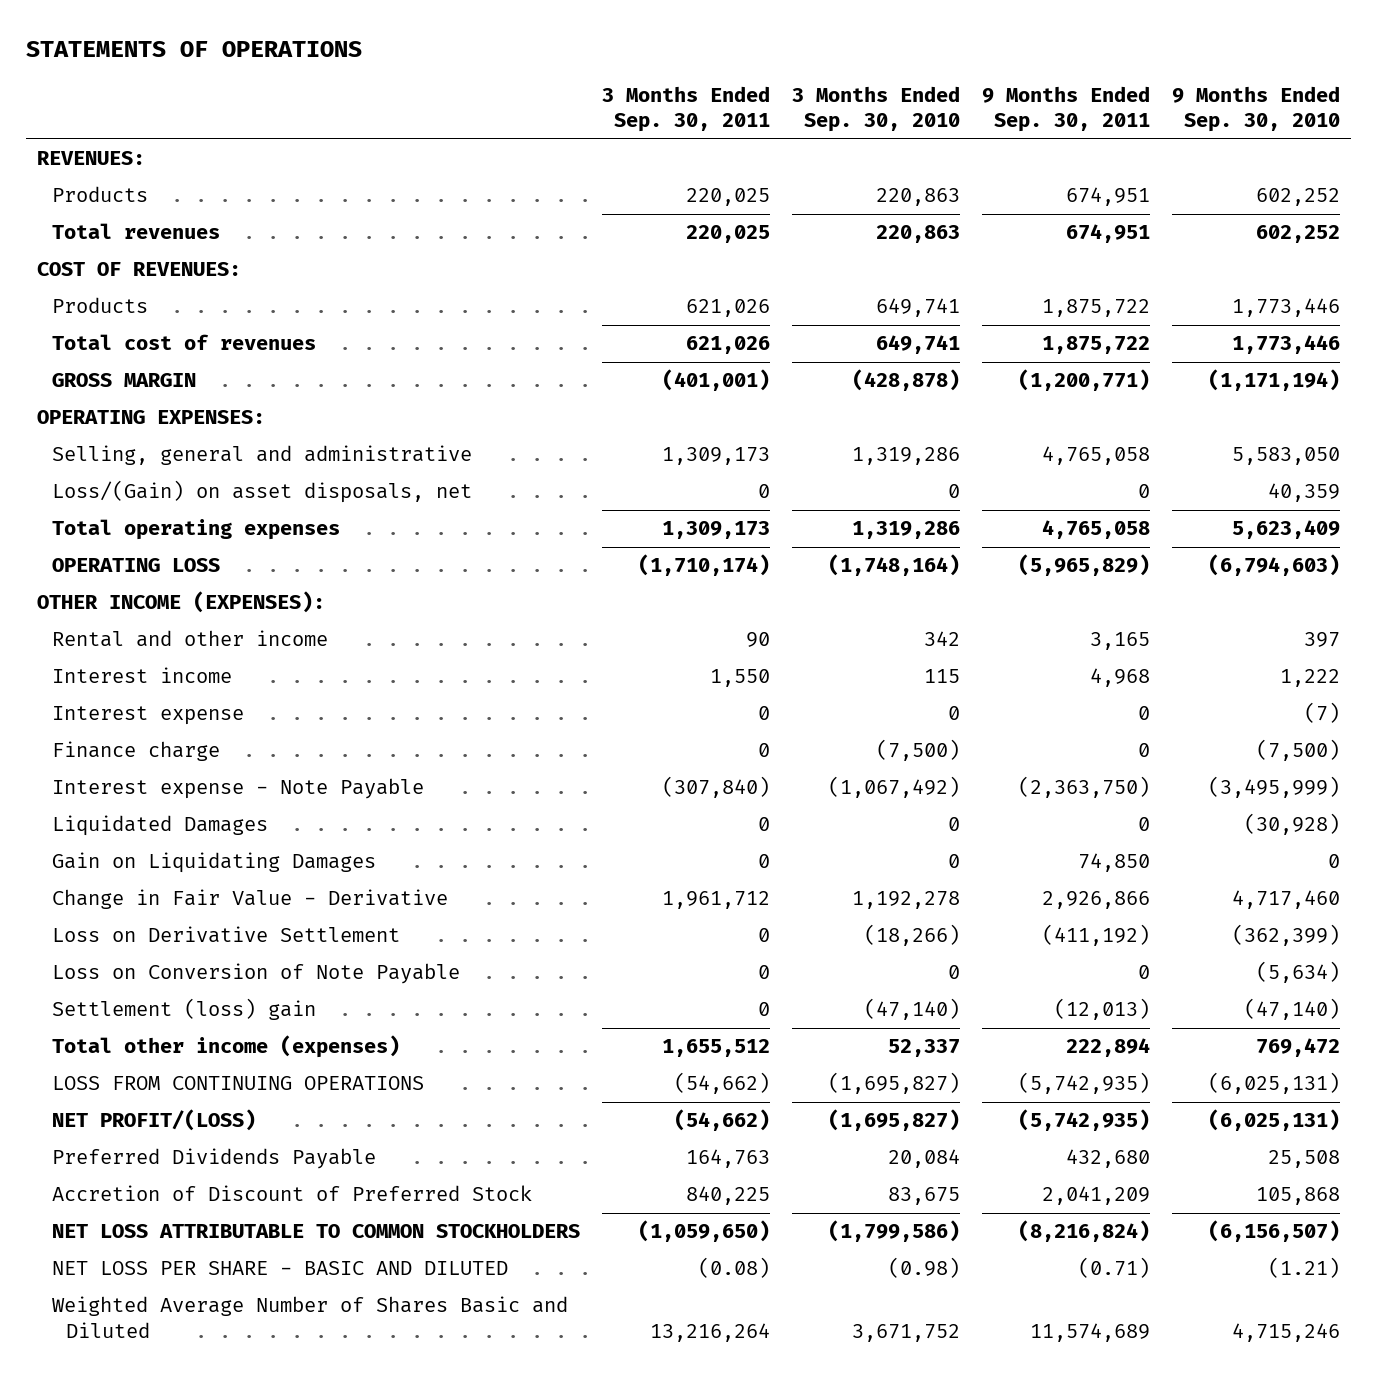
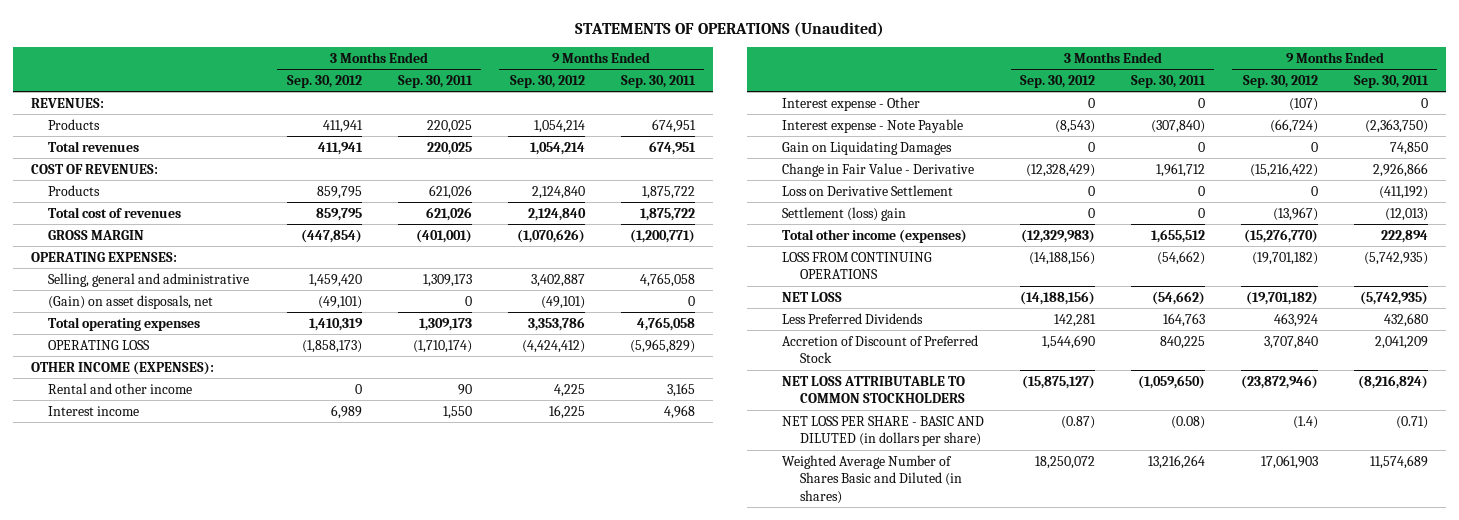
- STATEMENTS OF OPERATIONS
+ STATEMENTS OF OPERATIONS (Unaudited)
- | 3 Months Ended Sep. 30, 2011 | 3 Months Ended Sep. 30, 2010 | 9 Months Ended Sep. 30, 2011 | 9 Months Ended Sep. 30, 2010
+ | 3 Months Ended Sep. 30, 2012 | 3 Months Ended Sep. 30, 2011 | 9 Months Ended Sep. 30, 2012 | 9 Months Ended Sep. 30, 2011
- Loss/(Gain) on asset disposals, net | 0 | 0 | 0 | 40,359
+ (Gain) on asset disposals, net | (49,101) | 0 | (49,101) | 0
- Interest expense | 0 | 0 | 0 | (7)
- Finance charge | 0 | (7,500) | 0 | (7,500)
+ Interest expense - Other | 0 | 0 | (107) | 0
- Liquidated Damages | 0 | 0 | 0 | (30,928)
- Loss on Conversion of Note Payable | 0 | 0 | 0 | (5,634)
- NET PROFIT/(LOSS) | (54,662) | (1,695,827) | (5,742,935) | (6,025,131)
- Preferred Dividends Payable | 164,763 | 20,084 | 432,680 | 25,508
+ NET LOSS | (14,188,156) | (54,662) | (19,701,182) | (5,742,935)
+ Less Preferred Dividends | 142,281 | 164,763 | 463,924 | 432,680
- NET LOSS PER SHARE - BASIC AND DILUTED | (0.08) | (0.98) | (0.71) | (1.21)
- Weighted Average Number of Shares Basic and Diluted | 13,216,264 | 3,671,752 | 11,574,689 | 4,715,246
+ NET LOSS PER SHARE - BASIC AND DILUTED (in dollars per share) | (0.87) | (0.08) | (1.4) | (0.71)
+ Weighted Average Number of Shares Basic and Diluted (in shares) | 18,250,072 | 13,216,264 | 17,061,903 | 11,574,689

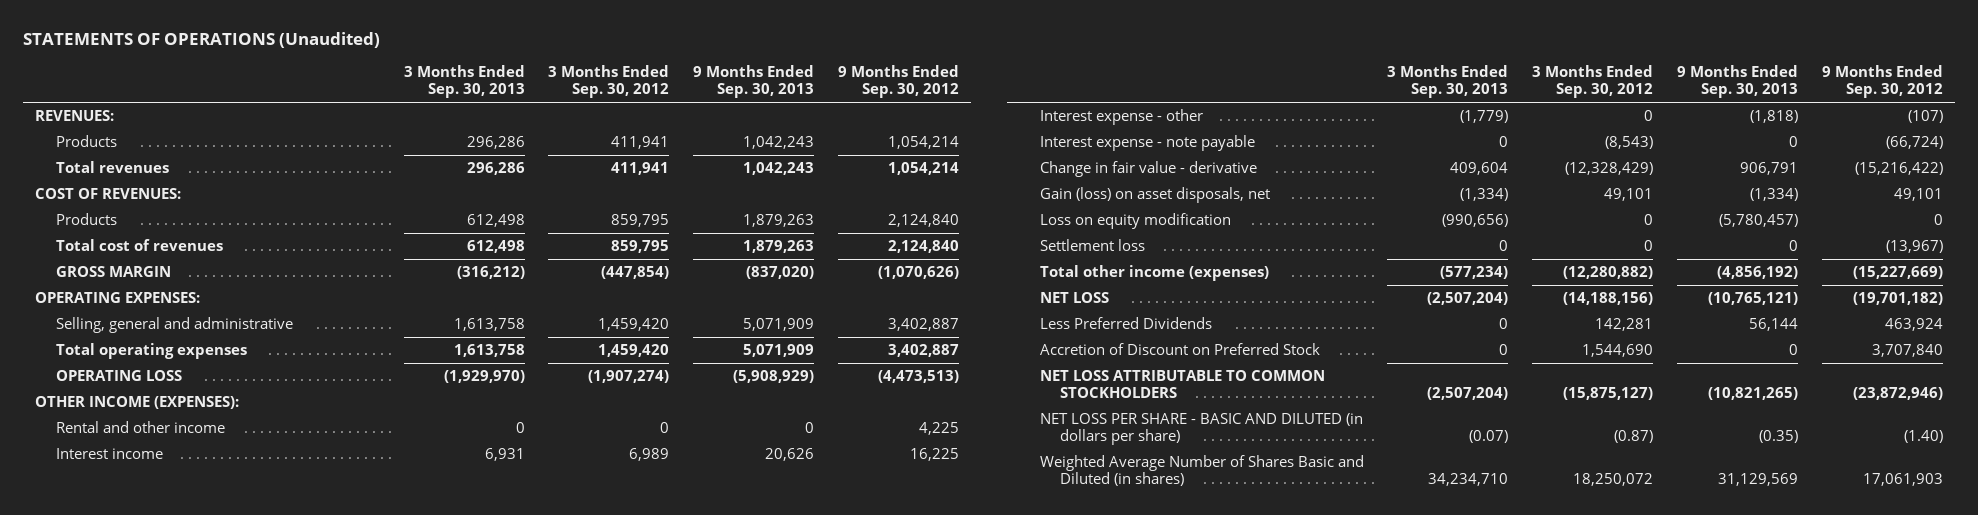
- | 3 Months Ended Sep. 30, 2012 | 3 Months Ended Sep. 30, 2011 | 9 Months Ended Sep. 30, 2012 | 9 Months Ended Sep. 30, 2011
+ | 3 Months Ended Sep. 30, 2013 | 3 Months Ended Sep. 30, 2012 | 9 Months Ended Sep. 30, 2013 | 9 Months Ended Sep. 30, 2012
- (Gain) on asset disposals, net | (49,101) | 0 | (49,101) | 0
- Total operating expenses | 1,410,319 | 1,309,173 | 3,353,786 | 4,765,058
- OPERATING LOSS | (1,858,173) | (1,710,174) | (4,424,412) | (5,965,829)
+ Total operating expenses | 1,613,758 | 1,459,420 | 5,071,909 | 3,402,887
+ OPERATING LOSS | (1,929,970) | (1,907,274) | (5,908,929) | (4,473,513)
- Interest expense - Other | 0 | 0 | (107) | 0
- Interest expense - Note Payable | (8,543) | (307,840) | (66,724) | (2,363,750)
- Gain on Liquidating Damages | 0 | 0 | 0 | 74,850
- Change in Fair Value - Derivative | (12,328,429) | 1,961,712 | (15,216,422) | 2,926,866
- Loss on Derivative Settlement | 0 | 0 | 0 | (411,192)
- Settlement (loss) gain | 0 | 0 | (13,967) | (12,013)
- Total other income (expenses) | (12,329,983) | 1,655,512 | (15,276,770) | 222,894
- LOSS FROM CONTINUING OPERATIONS | (14,188,156) | (54,662) | (19,701,182) | (5,742,935)
+ Interest expense - other | (1,779) | 0 | (1,818) | (107)
+ Interest expense - note payable | 0 | (8,543) | 0 | (66,724)
+ Change in fair value - derivative | 409,604 | (12,328,429) | 906,791 | (15,216,422)
+ Gain (loss) on asset disposals, net | (1,334) | 49,101 | (1,334) | 49,101
+ Loss on equity modification | (990,656) | 0 | (5,780,457) | 0
+ Settlement loss | 0 | 0 | 0 | (13,967)
+ Total other income (expenses) | (577,234) | (12,280,882) | (4,856,192) | (15,227,669)
- Accretion of Discount of Preferred Stock | 1,544,690 | 840,225 | 3,707,840 | 2,041,209
+ Accretion of Discount on Preferred Stock | 0 | 1,544,690 | 0 | 3,707,840
- NET LOSS PER SHARE - BASIC AND DILUTED (in dollars per share) | (0.87) | (0.08) | (1.4) | (0.71)
+ NET LOSS PER SHARE - BASIC AND DILUTED (in dollars per share) | (0.07) | (0.87) | (0.35) | (1.40)

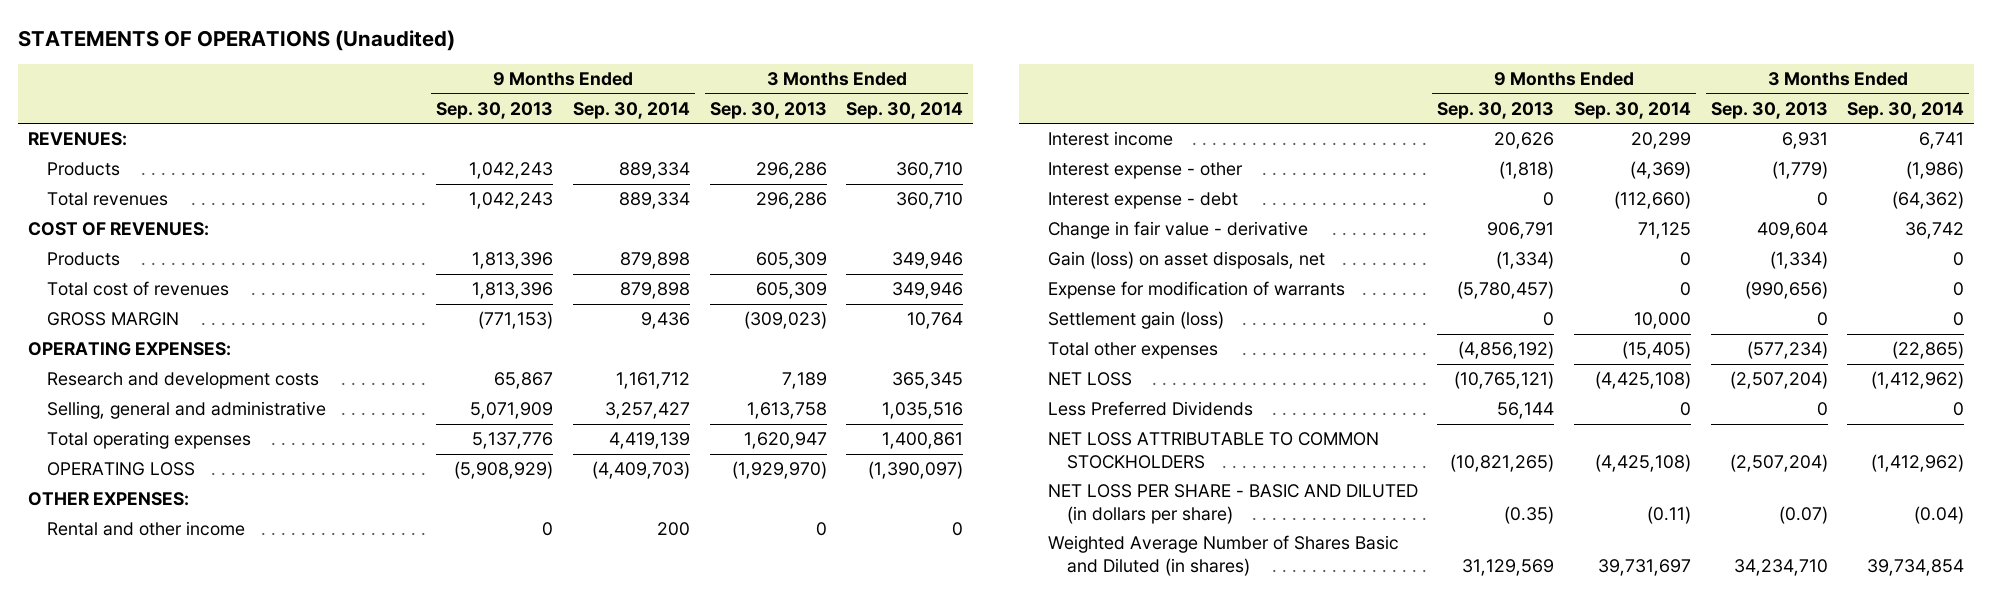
- | 3 Months Ended Sep. 30, 2013 | 3 Months Ended Sep. 30, 2012 | 9 Months Ended Sep. 30, 2013 | 9 Months Ended Sep. 30, 2012
+ | 9 Months Ended Sep. 30, 2013 | 9 Months Ended Sep. 30, 2014 | 3 Months Ended Sep. 30, 2013 | 3 Months Ended Sep. 30, 2014
- Products | 612,498 | 859,795 | 1,879,263 | 2,124,840
- Total cost of revenues | 612,498 | 859,795 | 1,879,263 | 2,124,840
- GROSS MARGIN | (316,212) | (447,854) | (837,020) | (1,070,626)
+ Products | 1,813,396 | 879,898 | 605,309 | 349,946
+ Total cost of revenues | 1,813,396 | 879,898 | 605,309 | 349,946
+ GROSS MARGIN | (771,153) | 9,436 | (309,023) | 10,764
+ Research and development costs | 65,867 | 1,161,712 | 7,189 | 365,345
- Total operating expenses | 1,613,758 | 1,459,420 | 5,071,909 | 3,402,887
+ Total operating expenses | 5,137,776 | 4,419,139 | 1,620,947 | 1,400,861
- OTHER INCOME (EXPENSES):
+ OTHER EXPENSES:
- Interest expense - note payable | 0 | (8,543) | 0 | (66,724)
+ Interest expense - debt | 0 | (112,660) | 0 | (64,362)
- Loss on equity modification | (990,656) | 0 | (5,780,457) | 0
- Settlement loss | 0 | 0 | 0 | (13,967)
- Total other income (expenses) | (577,234) | (12,280,882) | (4,856,192) | (15,227,669)
+ Expense for modification of warrants | (5,780,457) | 0 | (990,656) | 0
+ Settlement gain (loss) | 0 | 10,000 | 0 | 0
+ Total other expenses | (4,856,192) | (15,405) | (577,234) | (22,865)
- Accretion of Discount on Preferred Stock | 0 | 1,544,690 | 0 | 3,707,840

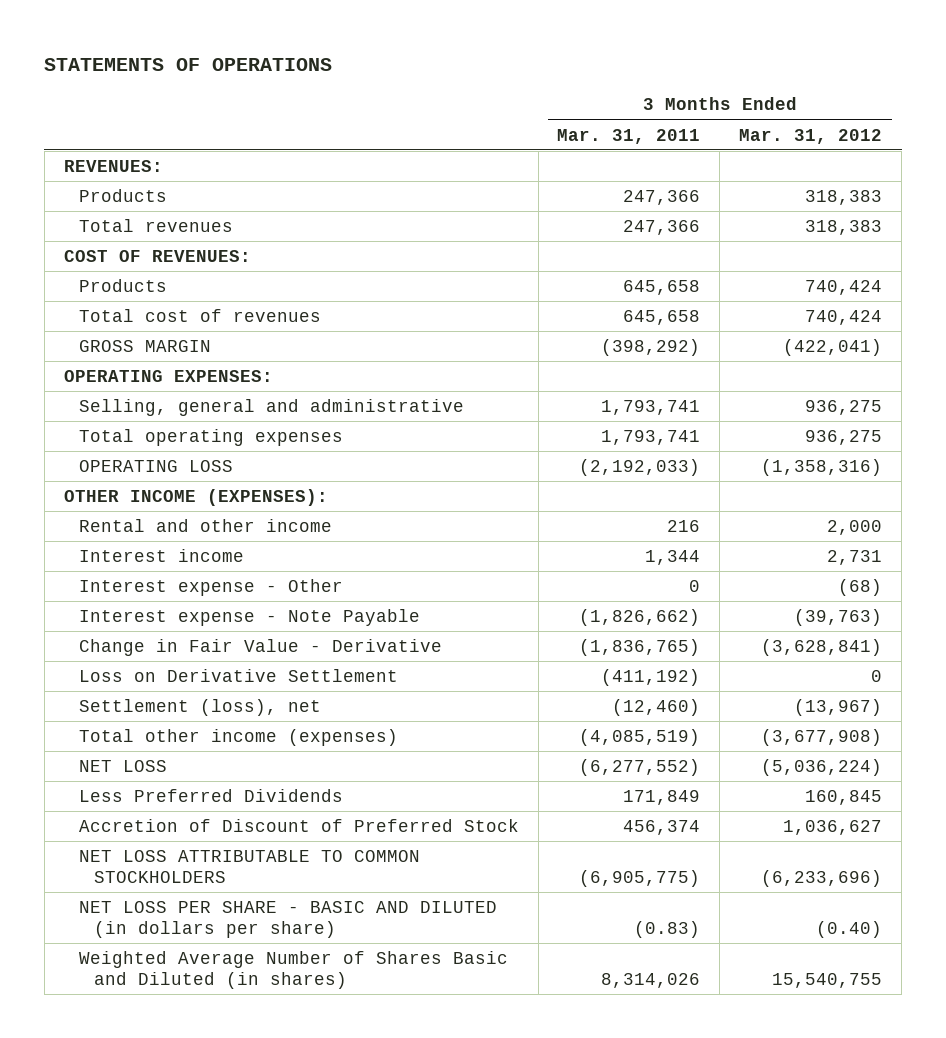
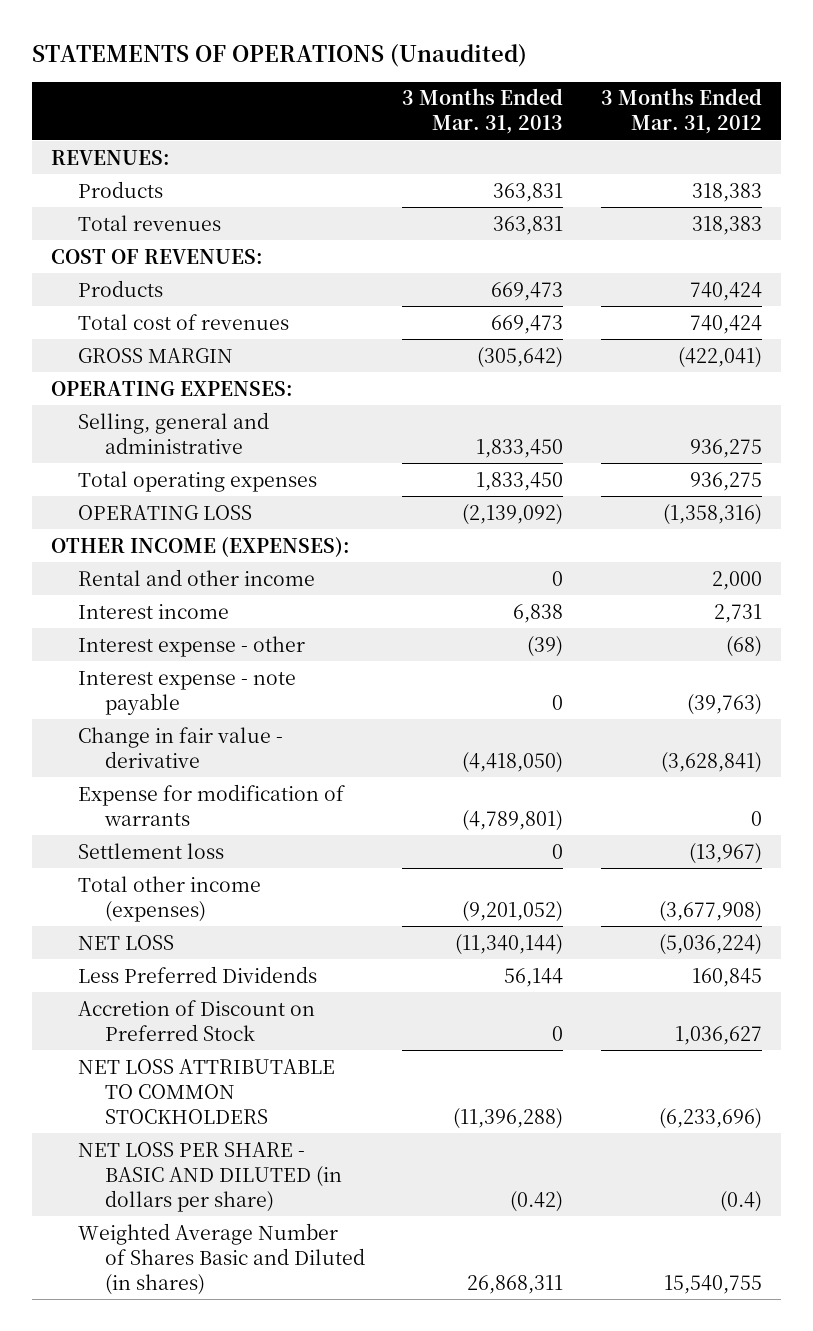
- STATEMENTS OF OPERATIONS
+ STATEMENTS OF OPERATIONS (Unaudited)
- | 3 Months Ended Mar. 31, 2011 | 3 Months Ended Mar. 31, 2012
+ | 3 Months Ended Mar. 31, 2013 | 3 Months Ended Mar. 31, 2012
- Interest expense - Other | 0 | (68)
- Interest expense - Note Payable | (1,826,662) | (39,763)
- Change in Fair Value - Derivative | (1,836,765) | (3,628,841)
- Loss on Derivative Settlement | (411,192) | 0
- Settlement (loss), net | (12,460) | (13,967)
+ Interest expense - other | (39) | (68)
+ Interest expense - note payable | 0 | (39,763)
+ Change in fair value - derivative | (4,418,050) | (3,628,841)
+ Expense for modification of warrants | (4,789,801) | 0
+ Settlement loss | 0 | (13,967)
- Accretion of Discount of Preferred Stock | 456,374 | 1,036,627
+ Accretion of Discount on Preferred Stock | 0 | 1,036,627
- NET LOSS PER SHARE - BASIC AND DILUTED (in dollars per share) | (0.83) | (0.40)
+ NET LOSS PER SHARE - BASIC AND DILUTED (in dollars per share) | (0.42) | (0.4)

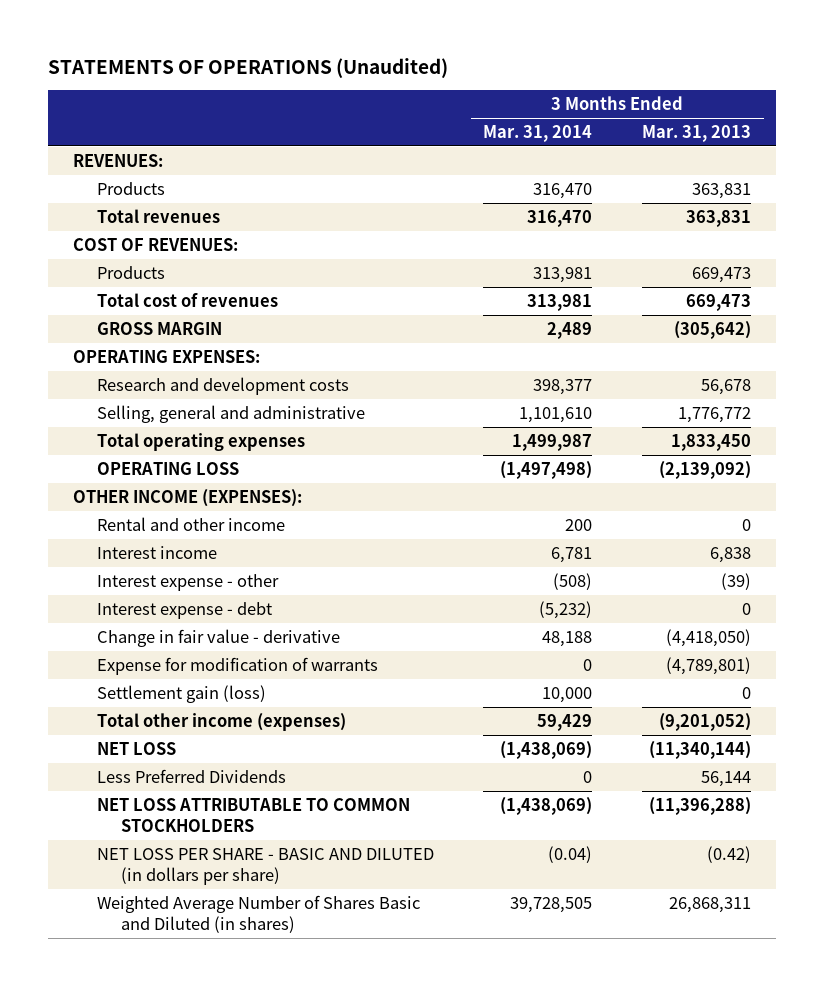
- | 3 Months Ended Mar. 31, 2013 | 3 Months Ended Mar. 31, 2012
+ | 3 Months Ended Mar. 31, 2014 | 3 Months Ended Mar. 31, 2013
- Selling, general and administrative | 1,833,450 | 936,275
+ Research and development costs | 398,377 | 56,678
+ Selling, general and administrative | 1,101,610 | 1,776,772
- Interest expense - note payable | 0 | (39,763)
+ Interest expense - debt | (5,232) | 0
- Settlement loss | 0 | (13,967)
+ Settlement gain (loss) | 10,000 | 0
- Accretion of Discount on Preferred Stock | 0 | 1,036,627

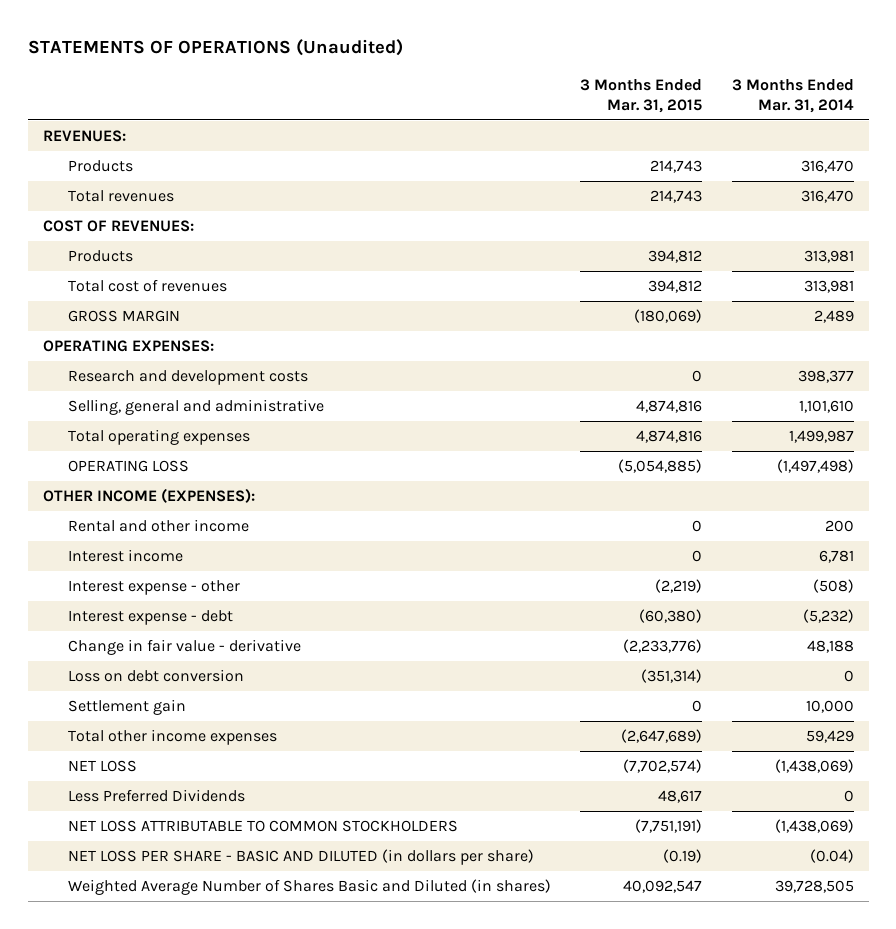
- | 3 Months Ended Mar. 31, 2014 | 3 Months Ended Mar. 31, 2013
+ | 3 Months Ended Mar. 31, 2015 | 3 Months Ended Mar. 31, 2014
- Expense for modification of warrants | 0 | (4,789,801)
- Settlement gain (loss) | 10,000 | 0
- Total other income (expenses) | 59,429 | (9,201,052)
+ Loss on debt conversion | (351,314) | 0
+ Settlement gain | 0 | 10,000
+ Total other income expenses | (2,647,689) | 59,429

